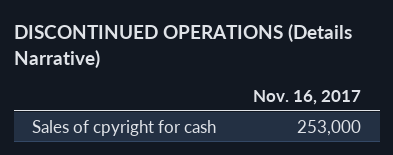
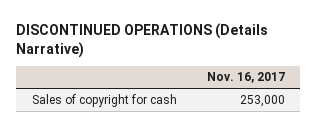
- Sales of cpyright for cash | 253,000
+ Sales of copyright for cash | 253,000

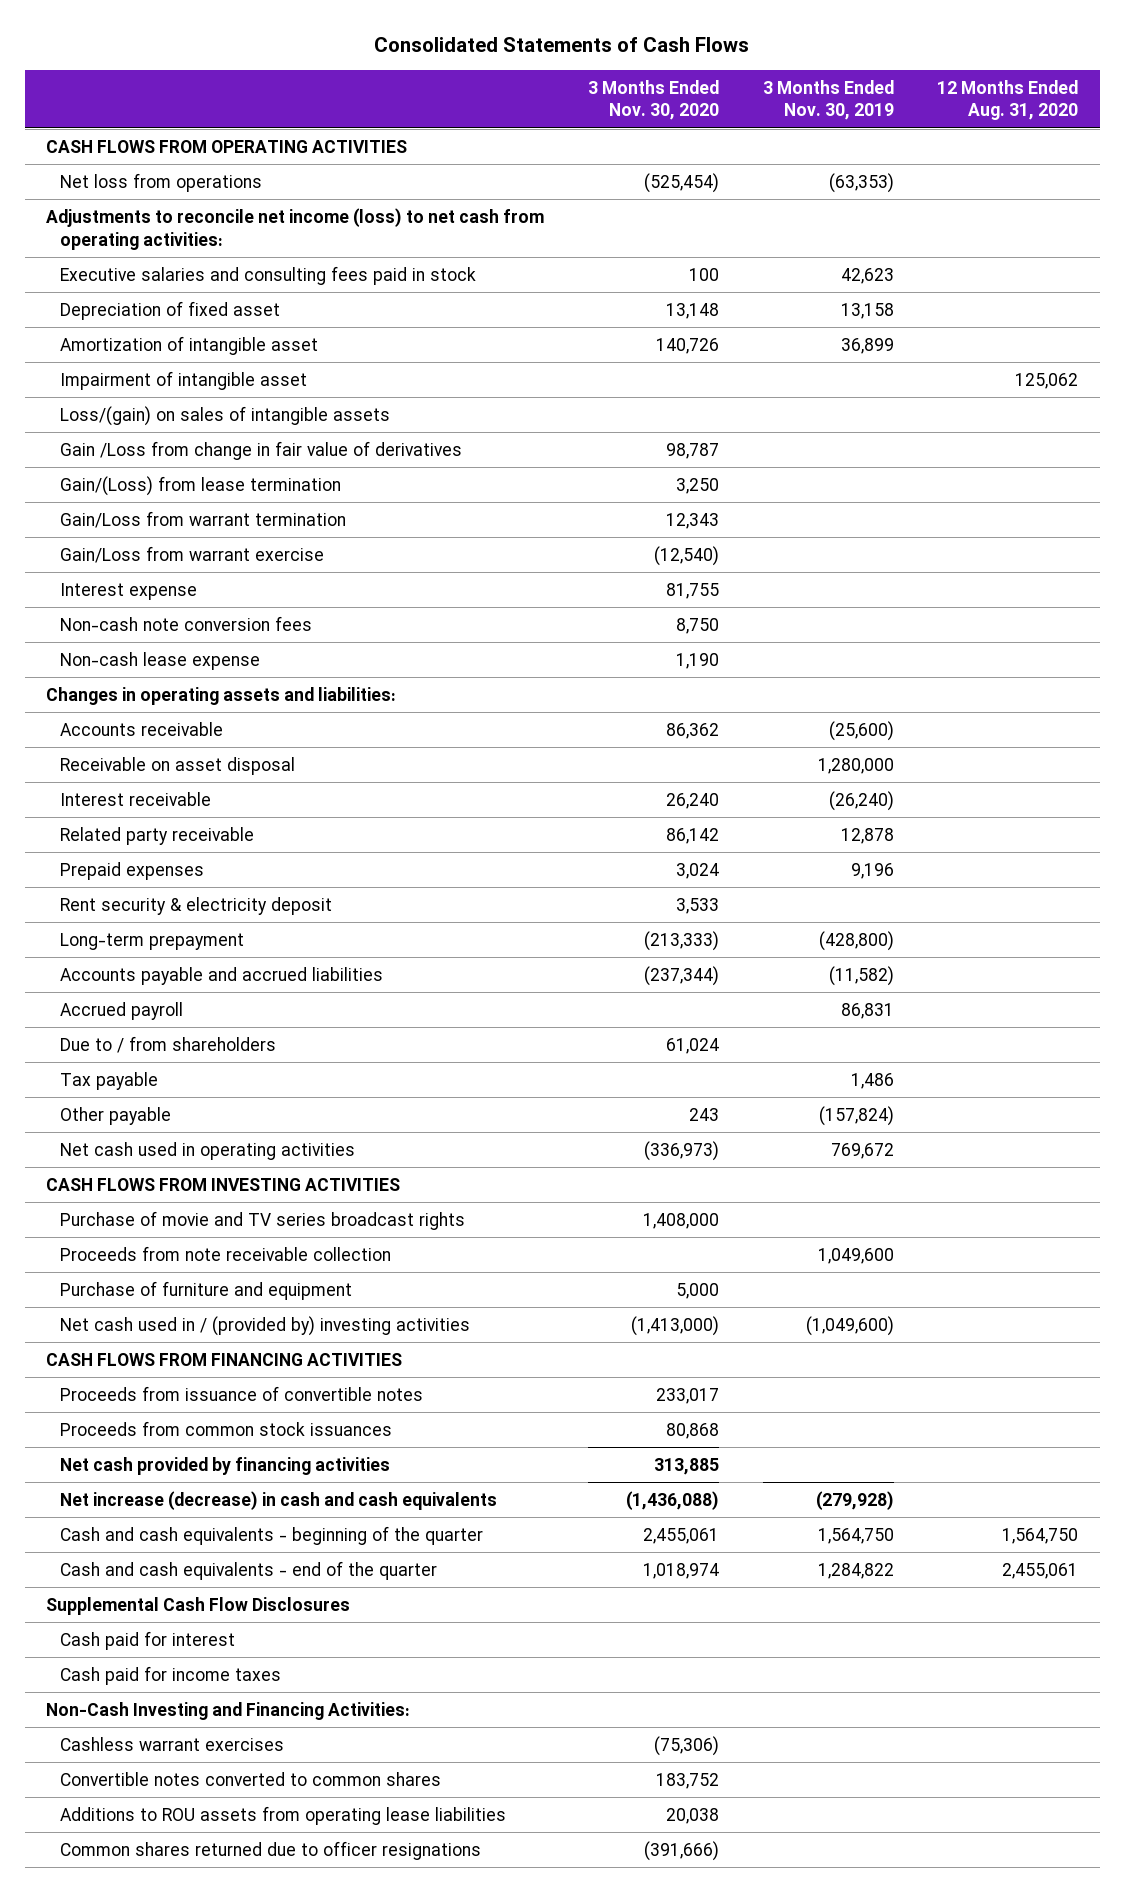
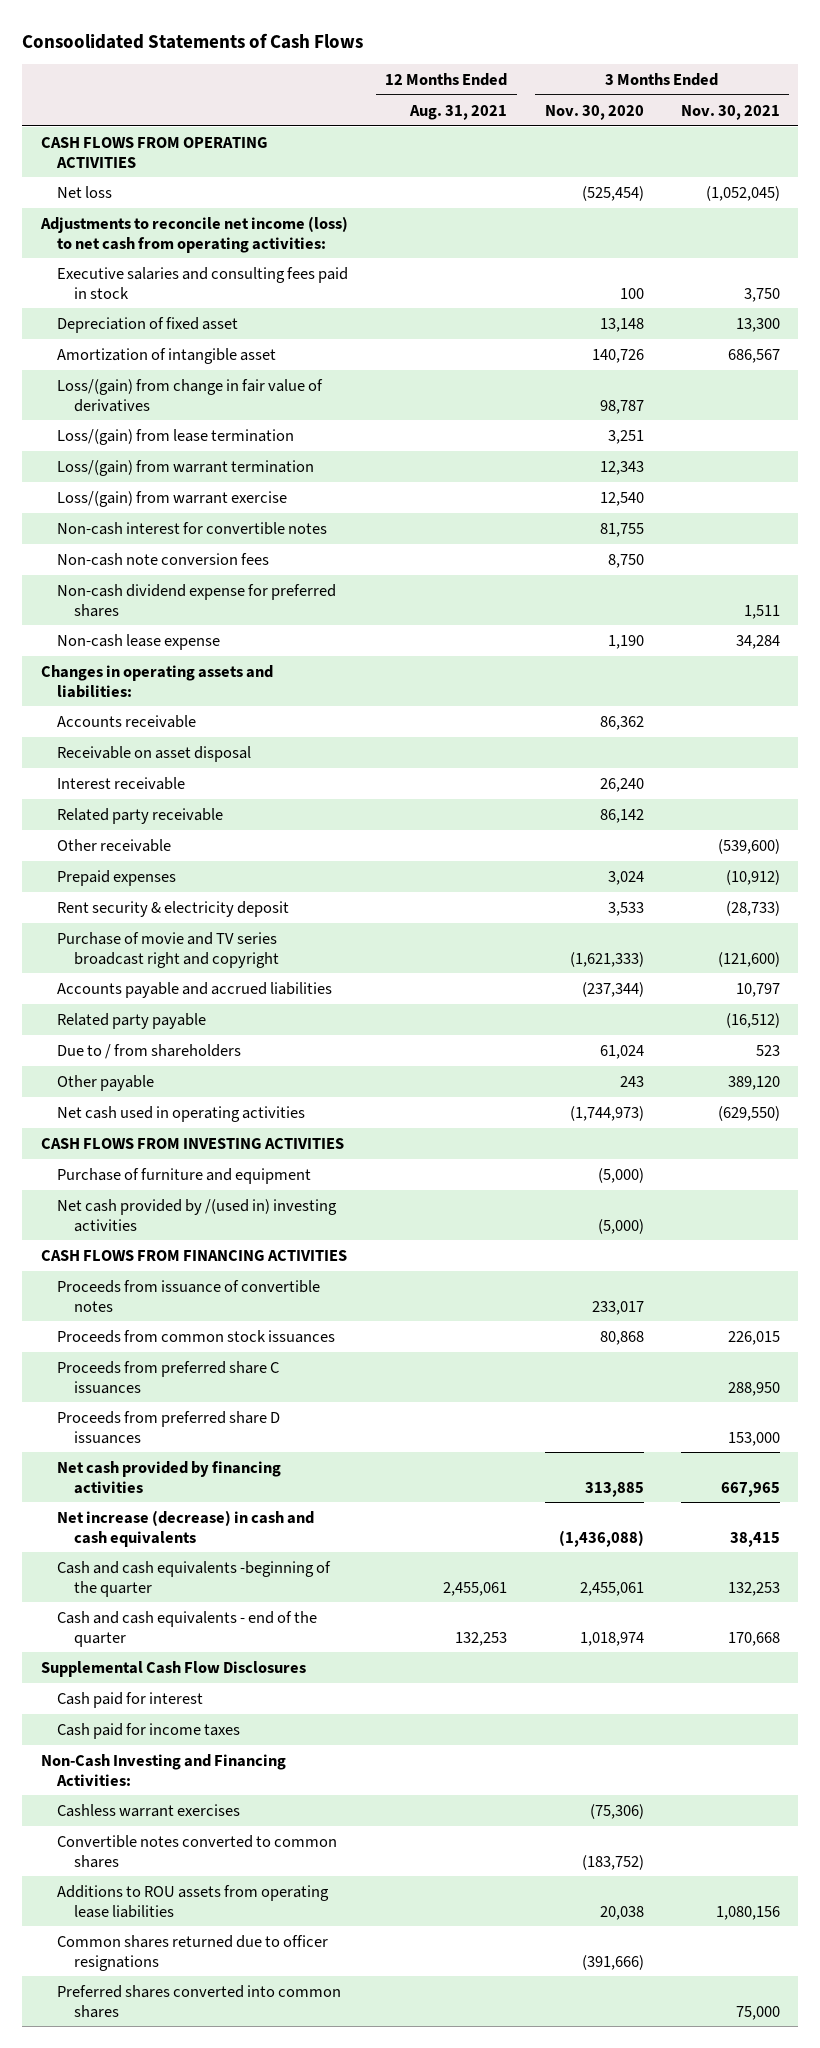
- Consolidated Statements of Cash Flows
+ Consoolidated Statements of Cash Flows
- | 3 Months Ended Nov. 30, 2020 | 3 Months Ended Nov. 30, 2019 | 12 Months Ended Aug. 31, 2020
+ | 12 Months Ended Aug. 31, 2021 | 3 Months Ended Nov. 30, 2020 | 3 Months Ended Nov. 30, 2021
- Net loss from operations | (525,454) | (63,353) |
+ Net loss | | (525,454) | (1,052,045)
- Impairment of intangible asset | | | 125,062
- Loss/(gain) on sales of intangible assets
- Gain /Loss from change in fair value of derivatives | 98,787 | |
- Gain/(Loss) from lease termination | 3,250 | |
- Gain/Loss from warrant termination | 12,343 | |
- Gain/Loss from warrant exercise | (12,540) | |
- Interest expense | 81,755 | |
+ Loss/(gain) from change in fair value of derivatives | | 98,787 |
+ Loss/(gain) from lease termination | | 3,251 |
+ Loss/(gain) from warrant termination | | 12,343 |
+ Loss/(gain) from warrant exercise | | 12,540 |
+ Non-cash interest for convertible notes | | 81,755 |
+ Non-cash dividend expense for preferred shares | | | 1,511
+ Other receivable | | | (539,600)
- Long-term prepayment | (213,333) | (428,800) |
+ Purchase of movie and TV series broadcast right and copyright | | (1,621,333) | (121,600)
- Accrued payroll | | 86,831 |
+ Related party payable | | | (16,512)
- Tax payable | | 1,486 |
- Net cash used in operating activities | (336,973) | 769,672 |
+ Net cash used in operating activities | | (1,744,973) | (629,550)
- Purchase of movie and TV series broadcast rights | 1,408,000 | |
- Proceeds from note receivable collection | | 1,049,600 |
- Purchase of furniture and equipment | 5,000 | |
- Net cash used in / (provided by) investing activities | (1,413,000) | (1,049,600) |
+ Purchase of furniture and equipment | | (5,000) |
+ Net cash provided by /(used in) investing activities | | (5,000) |
+ Proceeds from preferred share C issuances | | | 288,950
+ Proceeds from preferred share D issuances | | | 153,000
- Cash and cash equivalents - beginning of the quarter | 2,455,061 | 1,564,750 | 1,564,750
+ Cash and cash equivalents -beginning of the quarter | 2,455,061 | 2,455,061 | 132,253
- Convertible notes converted to common shares | 183,752 | |
+ Convertible notes converted to common shares | | (183,752) |
+ Preferred shares converted into common shares | | | 75,000

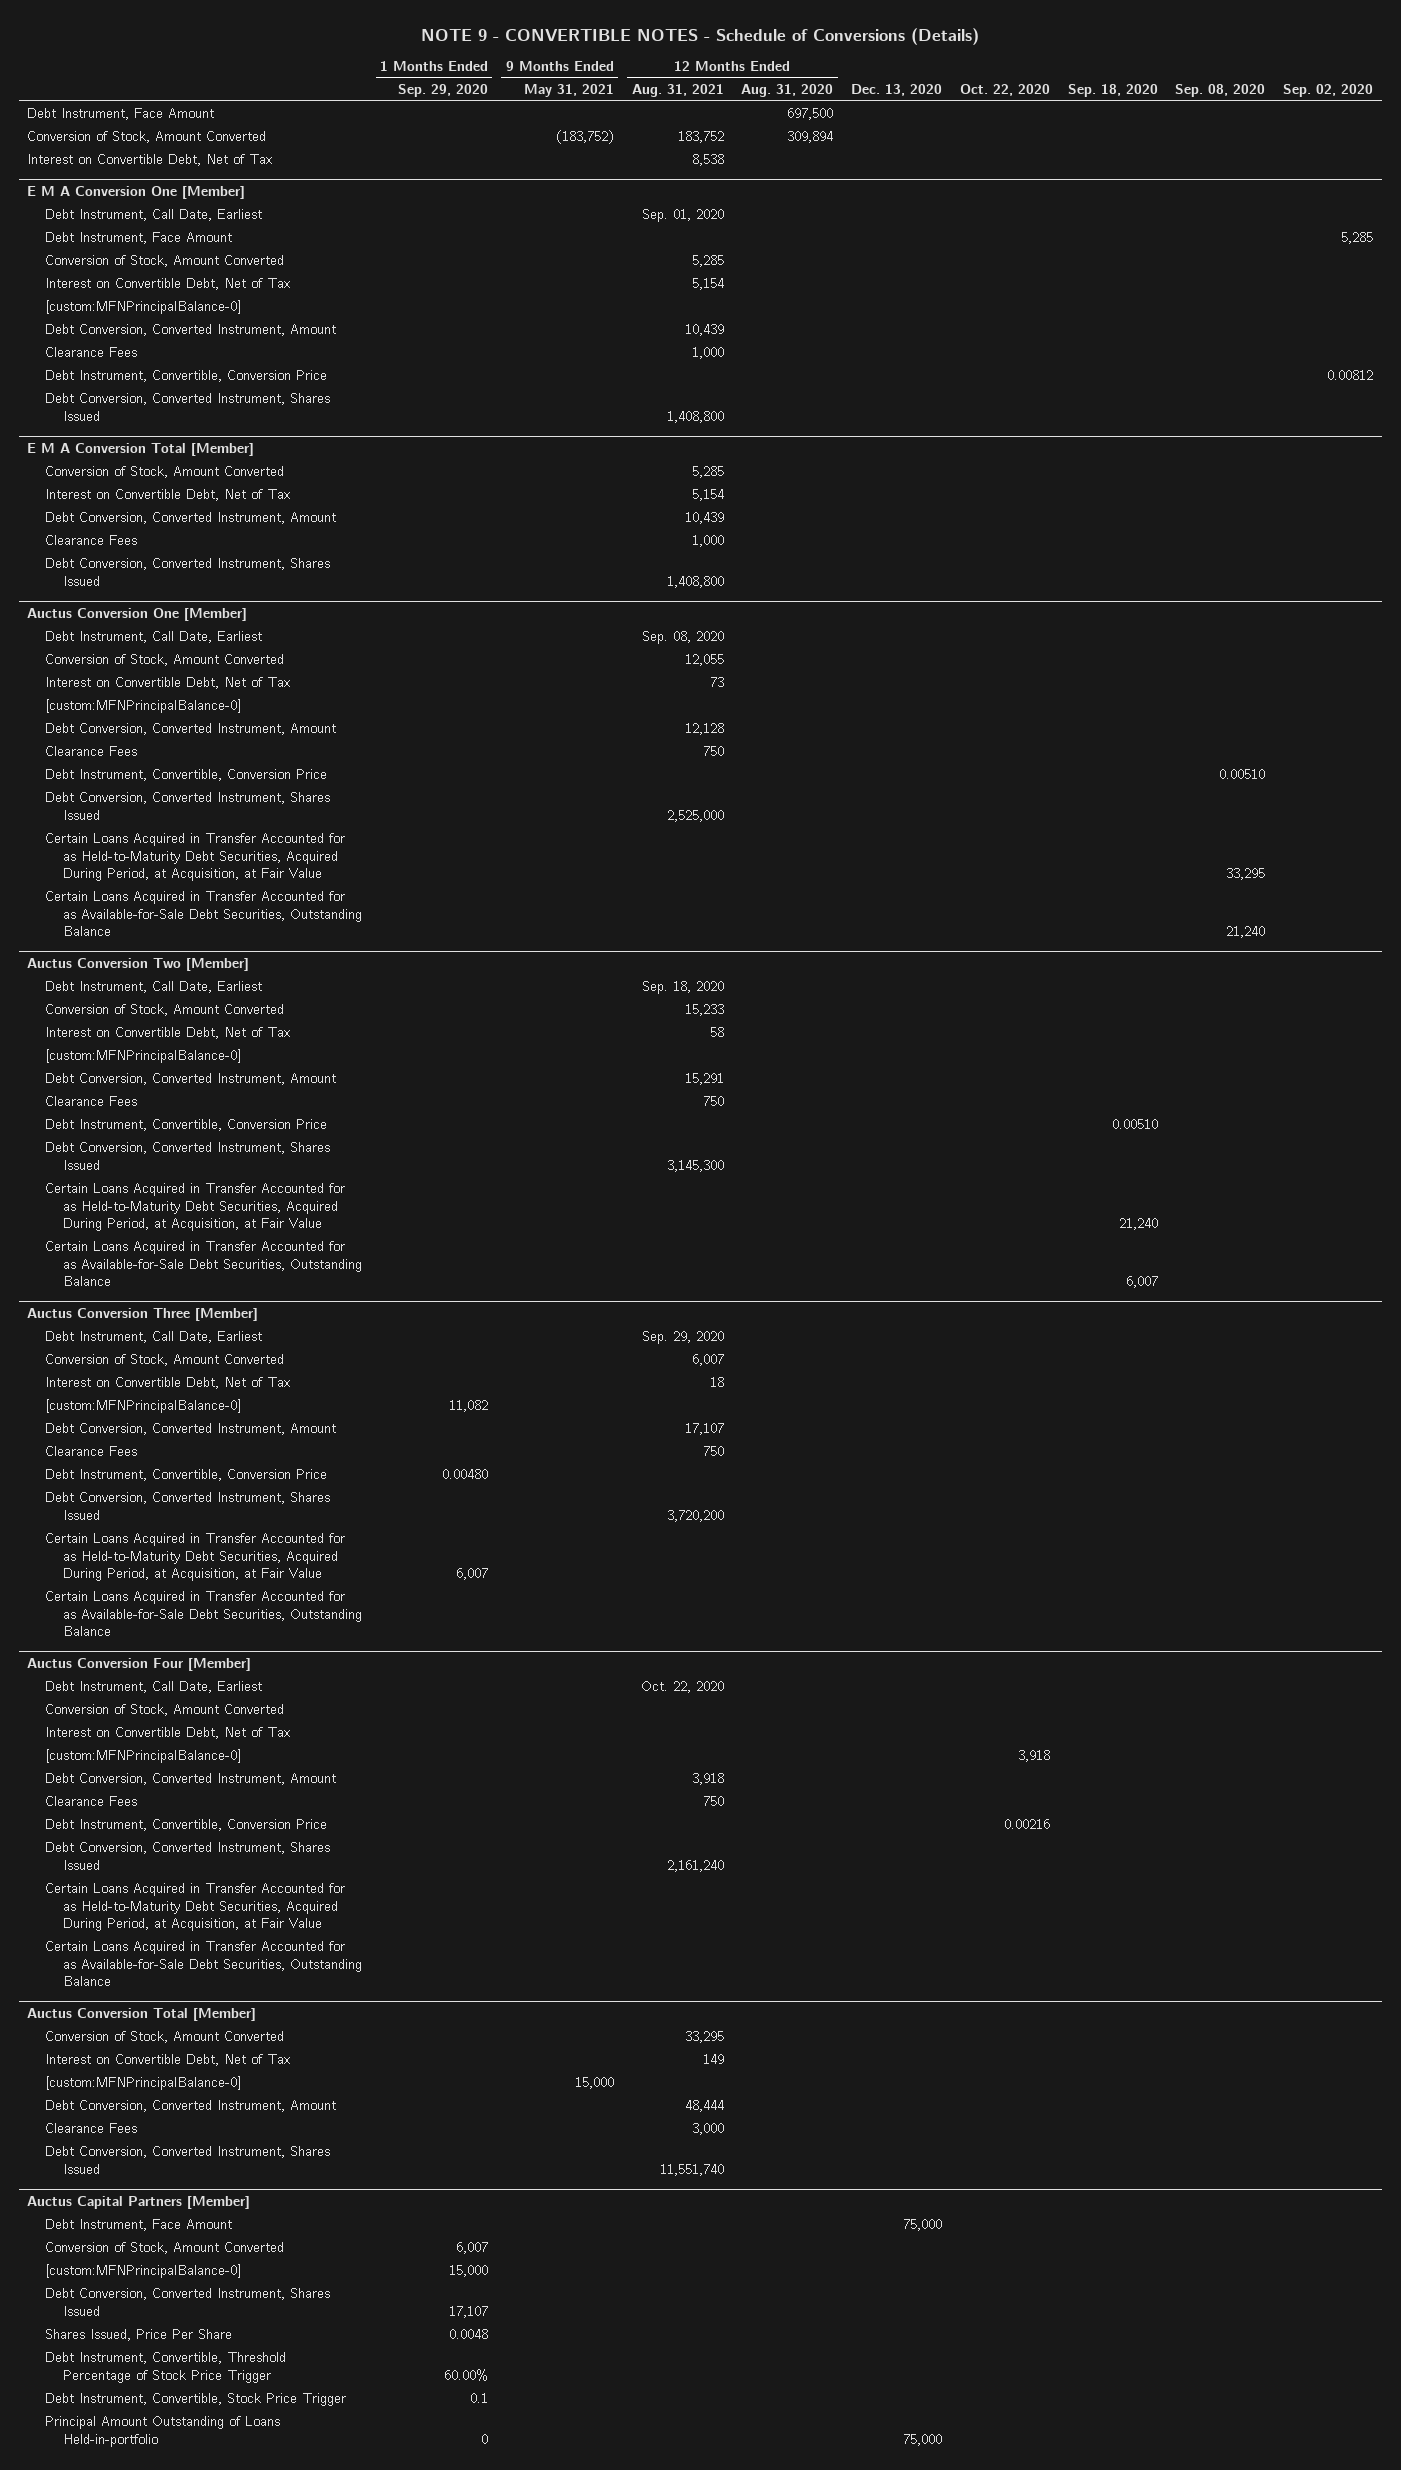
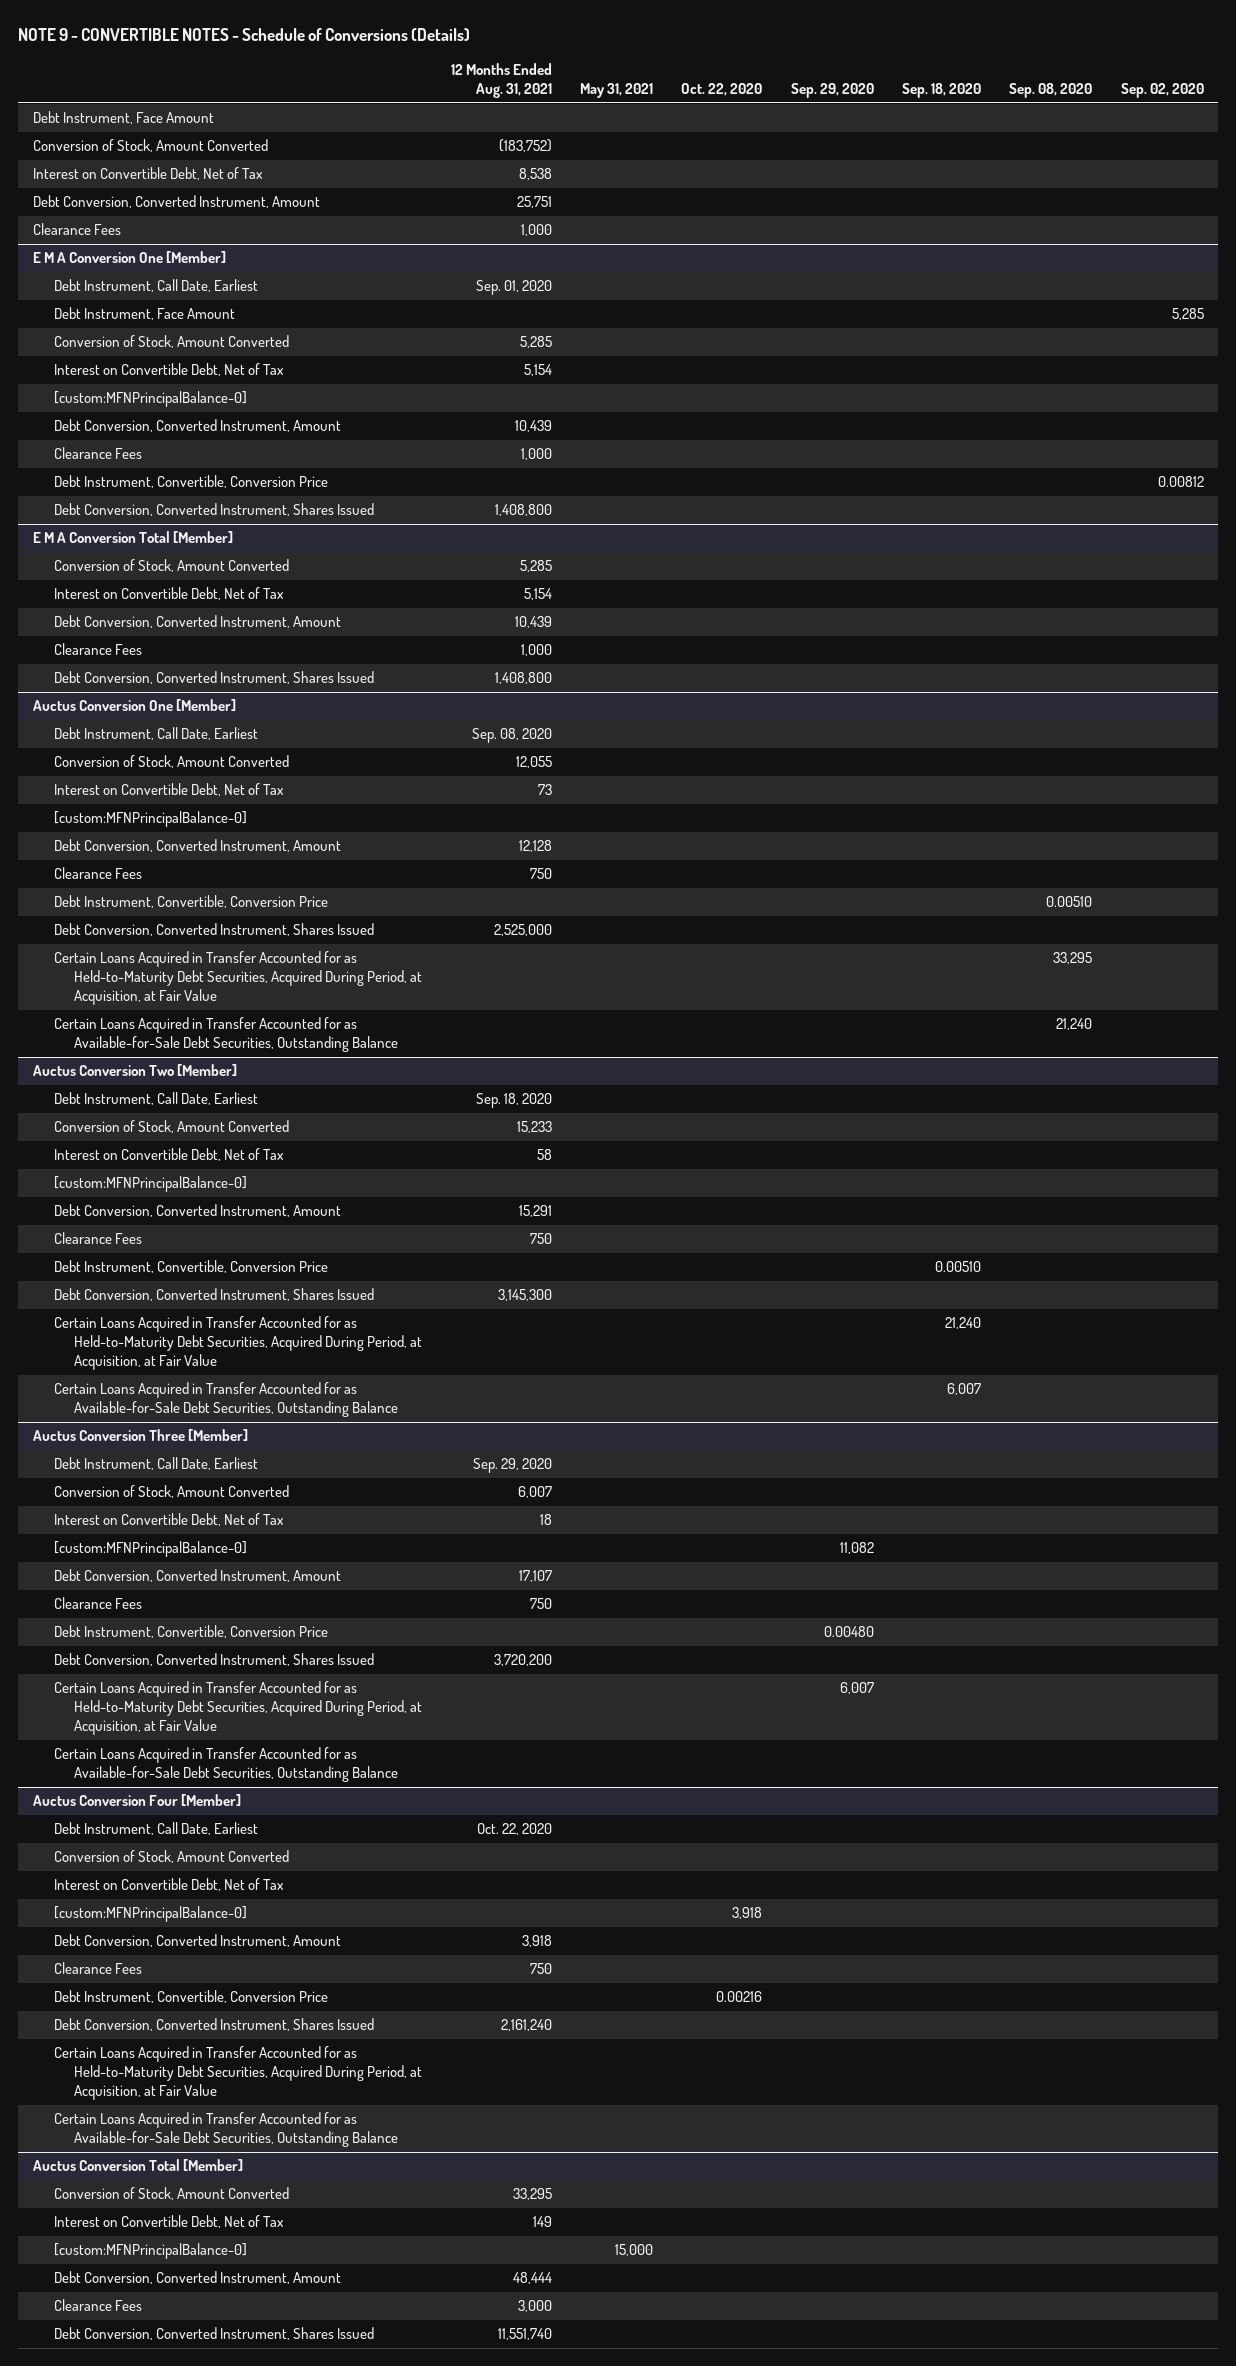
- | 1 Months Ended Sep. 29, 2020 | 9 Months Ended May 31, 2021 | 12 Months Ended Aug. 31, 2021 | 12 Months Ended Aug. 31, 2020 | Dec. 13, 2020 | Oct. 22, 2020 | Sep. 18, 2020 | Sep. 08, 2020 | Sep. 02, 2020
+ | 12 Months Ended Aug. 31, 2021 | May 31, 2021 | Oct. 22, 2020 | Sep. 29, 2020 | Sep. 18, 2020 | Sep. 08, 2020 | Sep. 02, 2020
- Conversion of Stock, Amount Converted | | (183,752) | 183,752 | 309,894 | | | | |
+ Conversion of Stock, Amount Converted | (183,752) | | | | | |
+ Debt Conversion, Converted Instrument, Amount | 25,751 | | | | | |
+ Clearance Fees | 1,000 | | | | | |
- Auctus Capital Partners [Member]
- Debt Instrument, Face Amount | | | | | 75,000 | | | |
- Conversion of Stock, Amount Converted | 6,007 | | | | | | | |
- [custom:MFNPrincipalBalance-0] | 15,000 | | | | | | | |
- Debt Conversion, Converted Instrument, Shares Issued | 17,107 | | | | | | | |
- Shares Issued, Price Per Share | 0.0048 | | | | | | | |
- Debt Instrument, Convertible, Threshold Percentage of Stock Price Trigger | 60.00% | | | | | | | |
- Debt Instrument, Convertible, Stock Price Trigger | 0.1 | | | | | | | |
- Principal Amount Outstanding of Loans Held-in-portfolio | 0 | | | | 75,000 | | | |

